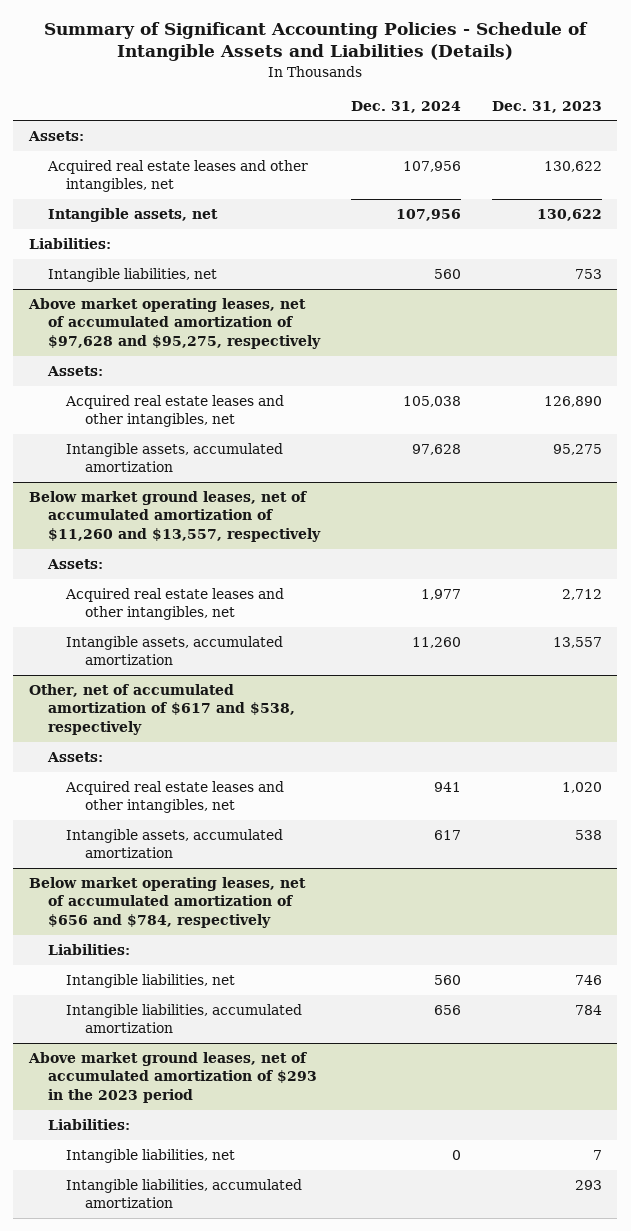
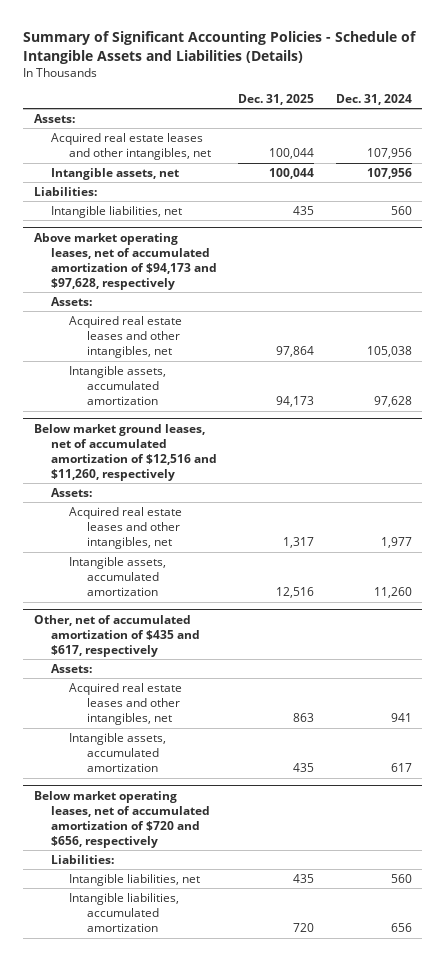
- | Dec. 31, 2024 | Dec. 31, 2023
+ | Dec. 31, 2025 | Dec. 31, 2024
- Above market operating leases, net of accumulated amortization of $97,628 and $95,275, respectively
+ Above market operating leases, net of accumulated amortization of $94,173 and $97,628, respectively
- Below market ground leases, net of accumulated amortization of $11,260 and $13,557, respectively
+ Below market ground leases, net of accumulated amortization of $12,516 and $11,260, respectively
- Other, net of accumulated amortization of $617 and $538, respectively
+ Other, net of accumulated amortization of $435 and $617, respectively
- Below market operating leases, net of accumulated amortization of $656 and $784, respectively
+ Below market operating leases, net of accumulated amortization of $720 and $656, respectively
- Above market ground leases, net of accumulated amortization of $293 in the 2023 period
- Liabilities:
- Intangible liabilities, net | 0 | 7
- Intangible liabilities, accumulated amortization | | 293

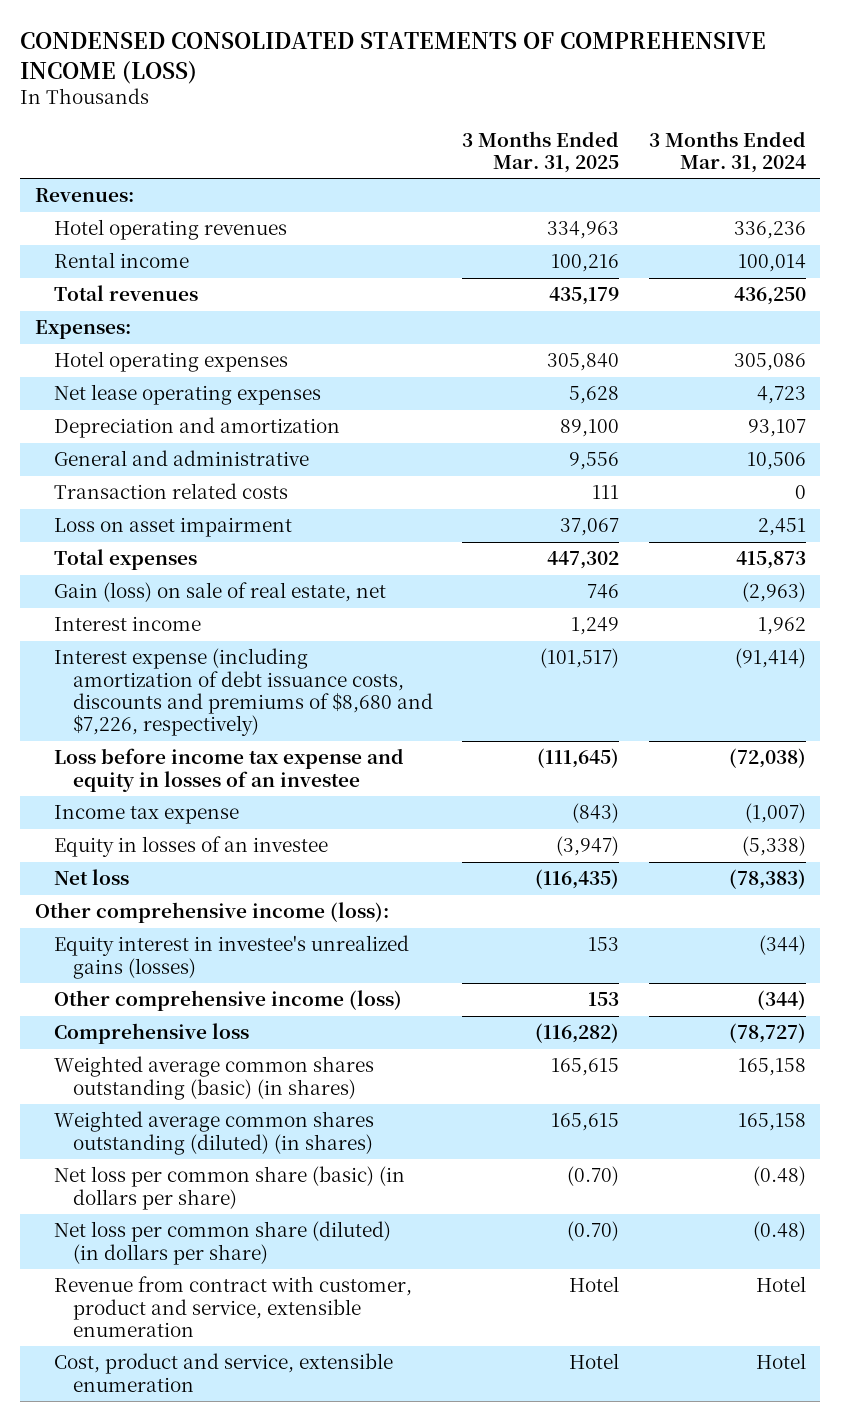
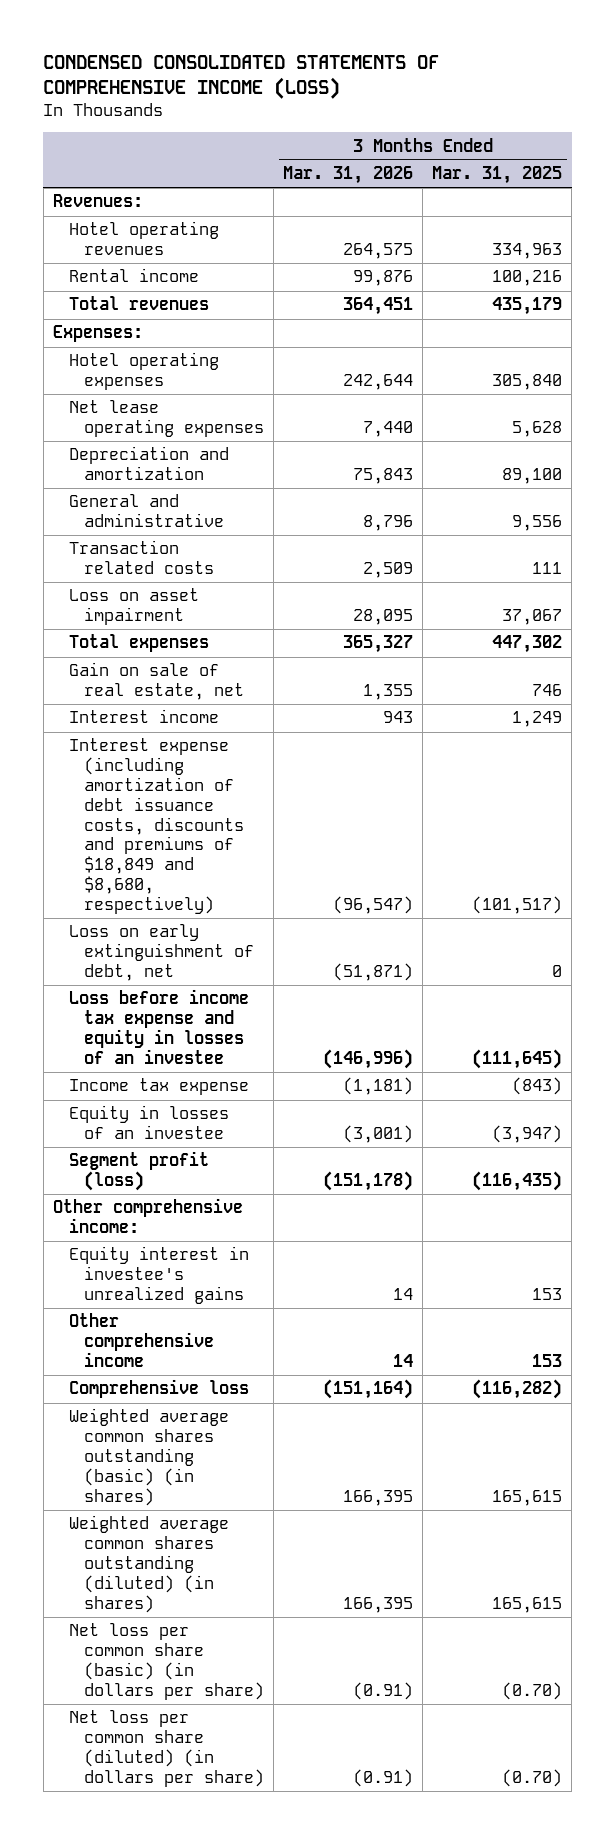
- | 3 Months Ended Mar. 31, 2025 | 3 Months Ended Mar. 31, 2024
+ | 3 Months Ended Mar. 31, 2026 | 3 Months Ended Mar. 31, 2025
- Gain (loss) on sale of real estate, net | 746 | (2,963)
+ Gain on sale of real estate, net | 1,355 | 746
- Interest expense (including amortization of debt issuance costs, discounts and premiums of $8,680 and $7,226, respectively) | (101,517) | (91,414)
+ Interest expense (including amortization of debt issuance costs, discounts and premiums of $18,849 and $8,680, respectively) | (96,547) | (101,517)
+ Loss on early extinguishment of debt, net | (51,871) | 0
- Net loss | (116,435) | (78,383)
- Other comprehensive income (loss):
- Equity interest in investee's unrealized gains (losses) | 153 | (344)
- Other comprehensive income (loss) | 153 | (344)
+ Segment profit (loss) | (151,178) | (116,435)
+ Other comprehensive income:
+ Equity interest in investee's unrealized gains | 14 | 153
+ Other comprehensive income | 14 | 153
- Revenue from contract with customer, product and service, extensible enumeration | Hotel | Hotel
- Cost, product and service, extensible enumeration | Hotel | Hotel

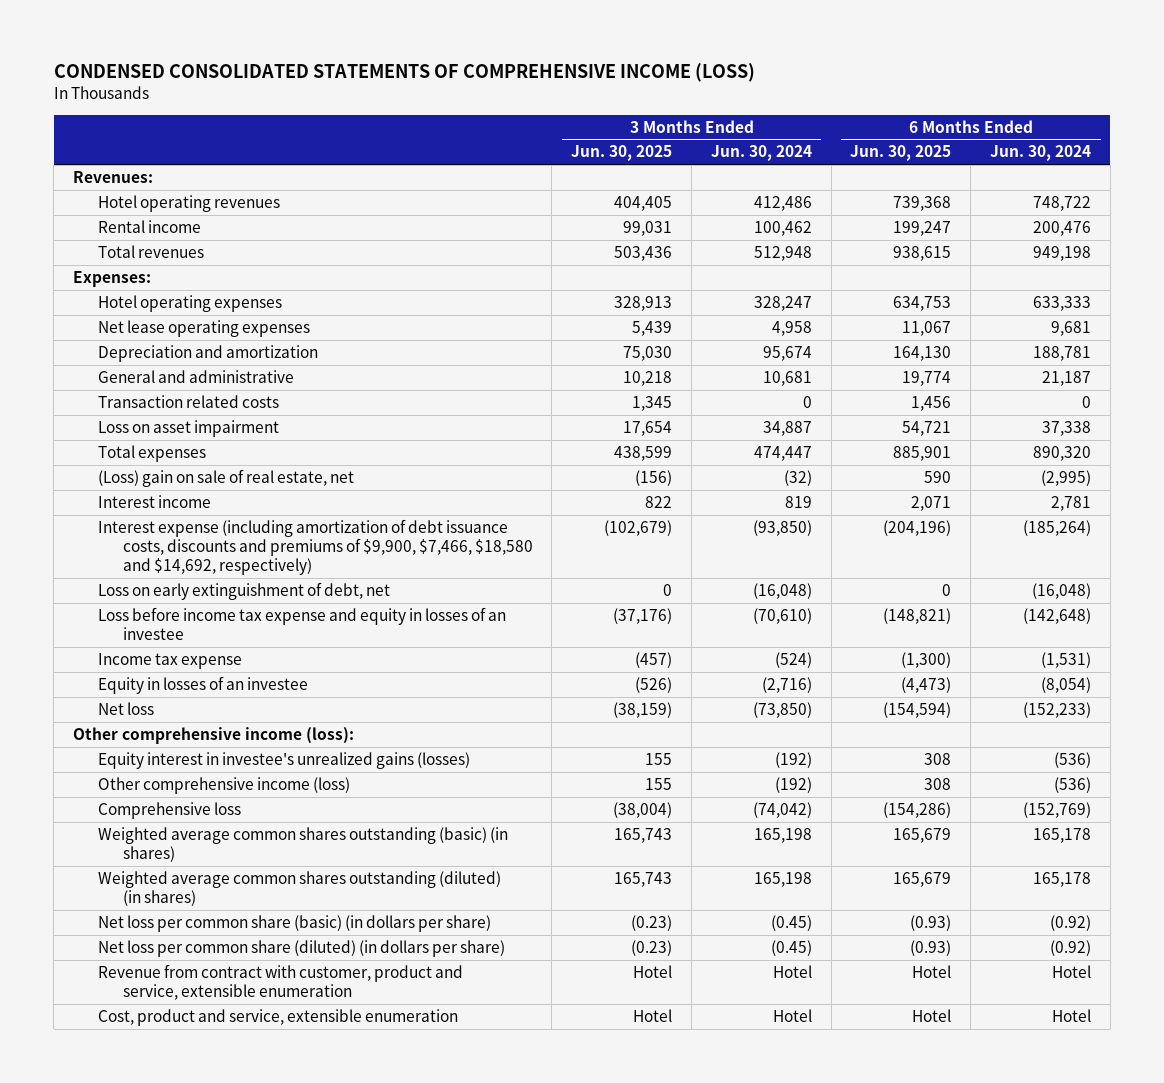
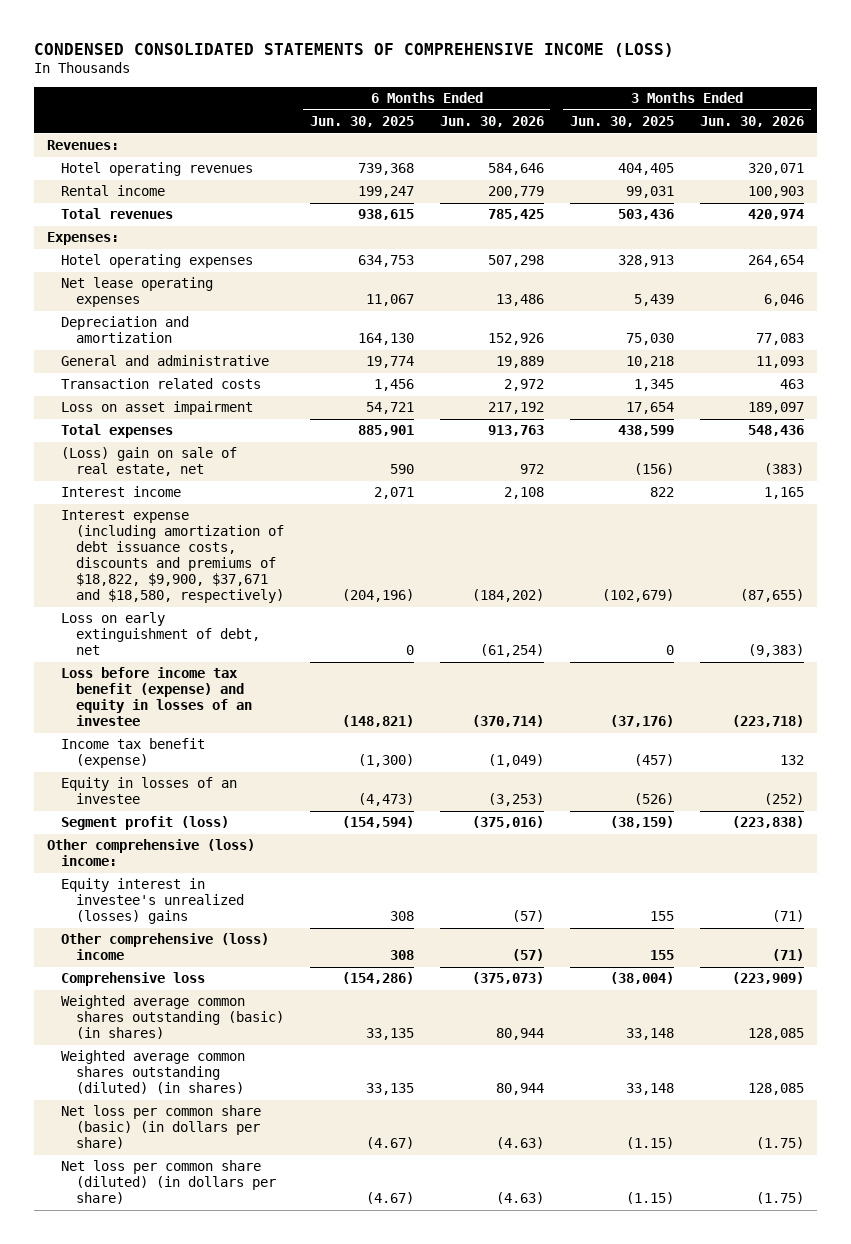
- | 3 Months Ended Jun. 30, 2025 | 3 Months Ended Jun. 30, 2024 | 6 Months Ended Jun. 30, 2025 | 6 Months Ended Jun. 30, 2024
+ | 6 Months Ended Jun. 30, 2025 | 6 Months Ended Jun. 30, 2026 | 3 Months Ended Jun. 30, 2025 | 3 Months Ended Jun. 30, 2026
- Interest expense (including amortization of debt issuance costs, discounts and premiums of $9,900, $7,466, $18,580 and $14,692, respectively) | (102,679) | (93,850) | (204,196) | (185,264)
+ Interest expense (including amortization of debt issuance costs, discounts and premiums of $18,822, $9,900, $37,671 and $18,580, respectively) | (204,196) | (184,202) | (102,679) | (87,655)
- Loss before income tax expense and equity in losses of an investee | (37,176) | (70,610) | (148,821) | (142,648)
- Income tax expense | (457) | (524) | (1,300) | (1,531)
+ Loss before income tax benefit (expense) and equity in losses of an investee | (148,821) | (370,714) | (37,176) | (223,718)
+ Income tax benefit (expense) | (1,300) | (1,049) | (457) | 132
- Net loss | (38,159) | (73,850) | (154,594) | (152,233)
- Other comprehensive income (loss):
- Equity interest in investee's unrealized gains (losses) | 155 | (192) | 308 | (536)
- Other comprehensive income (loss) | 155 | (192) | 308 | (536)
+ Segment profit (loss) | (154,594) | (375,016) | (38,159) | (223,838)
+ Other comprehensive (loss) income:
+ Equity interest in investee's unrealized (losses) gains | 308 | (57) | 155 | (71)
+ Other comprehensive (loss) income | 308 | (57) | 155 | (71)
- Weighted average common shares outstanding (basic) (in shares) | 165,743 | 165,198 | 165,679 | 165,178
- Weighted average common shares outstanding (diluted) (in shares) | 165,743 | 165,198 | 165,679 | 165,178
- Net loss per common share (basic) (in dollars per share) | (0.23) | (0.45) | (0.93) | (0.92)
- Net loss per common share (diluted) (in dollars per share) | (0.23) | (0.45) | (0.93) | (0.92)
- Revenue from contract with customer, product and service, extensible enumeration | Hotel | Hotel | Hotel | Hotel
- Cost, product and service, extensible enumeration | Hotel | Hotel | Hotel | Hotel
+ Weighted average common shares outstanding (basic) (in shares) | 33,135 | 80,944 | 33,148 | 128,085
+ Weighted average common shares outstanding (diluted) (in shares) | 33,135 | 80,944 | 33,148 | 128,085
+ Net loss per common share (basic) (in dollars per share) | (4.67) | (4.63) | (1.15) | (1.75)
+ Net loss per common share (diluted) (in dollars per share) | (4.67) | (4.63) | (1.15) | (1.75)

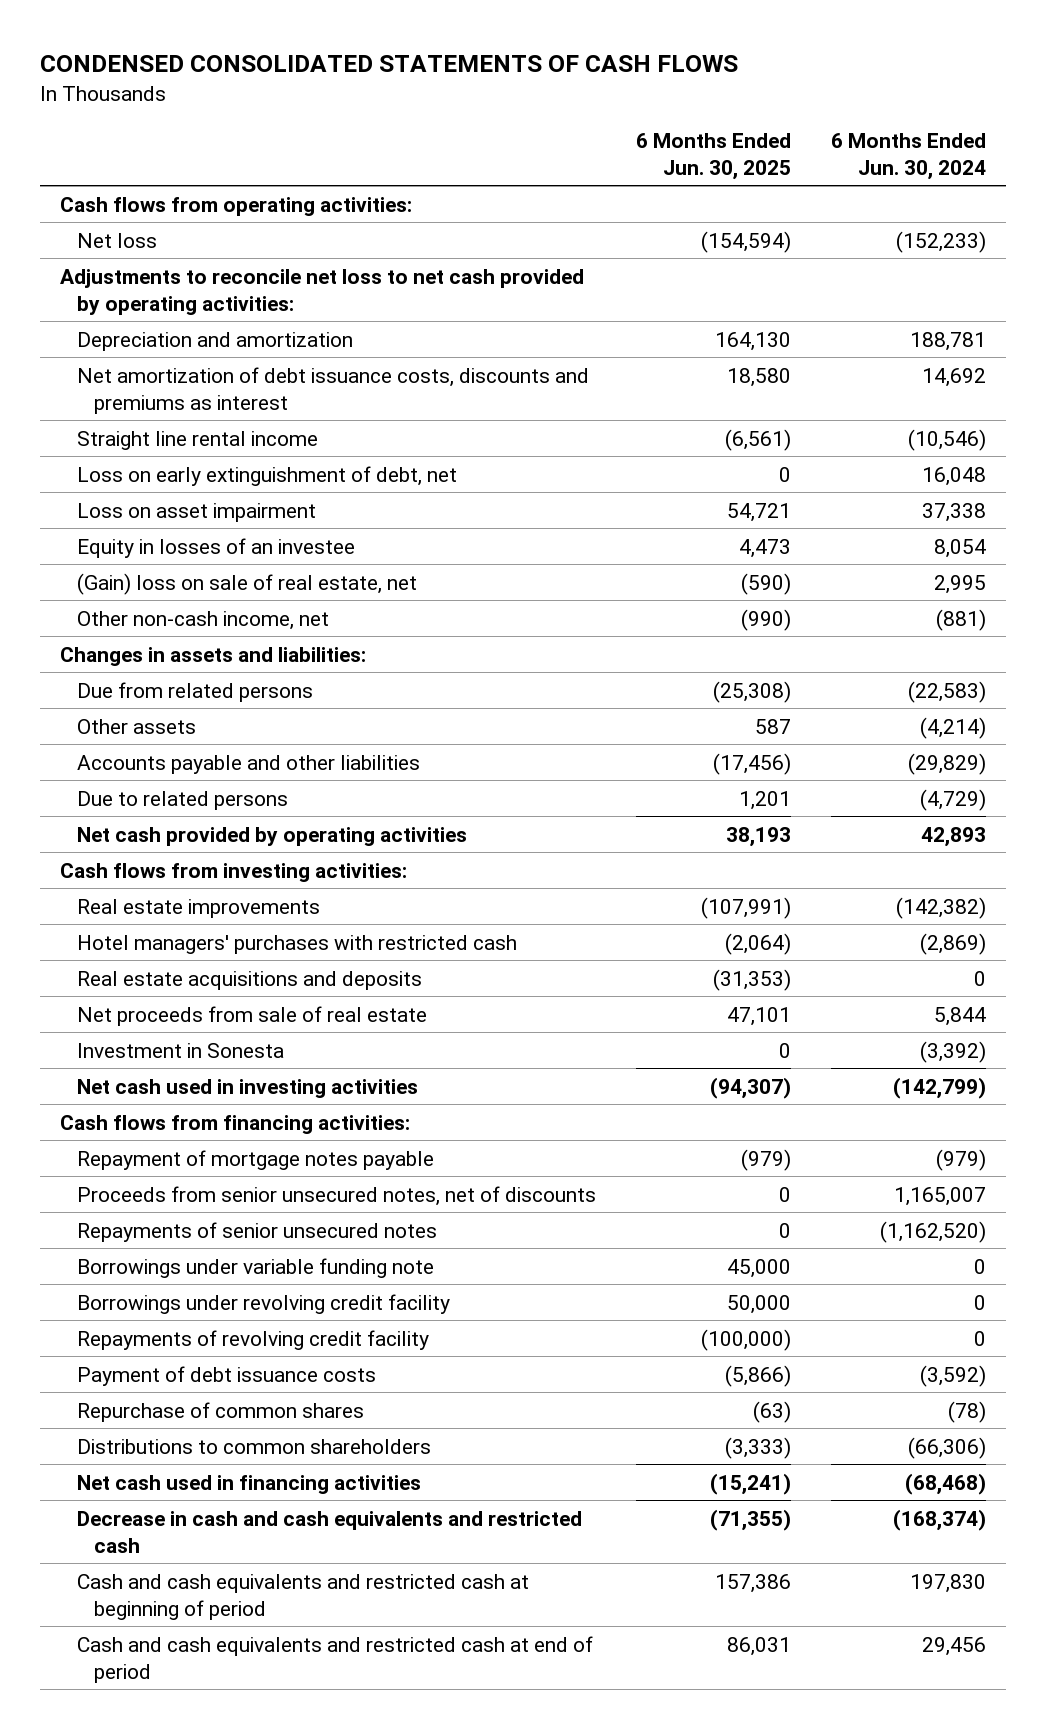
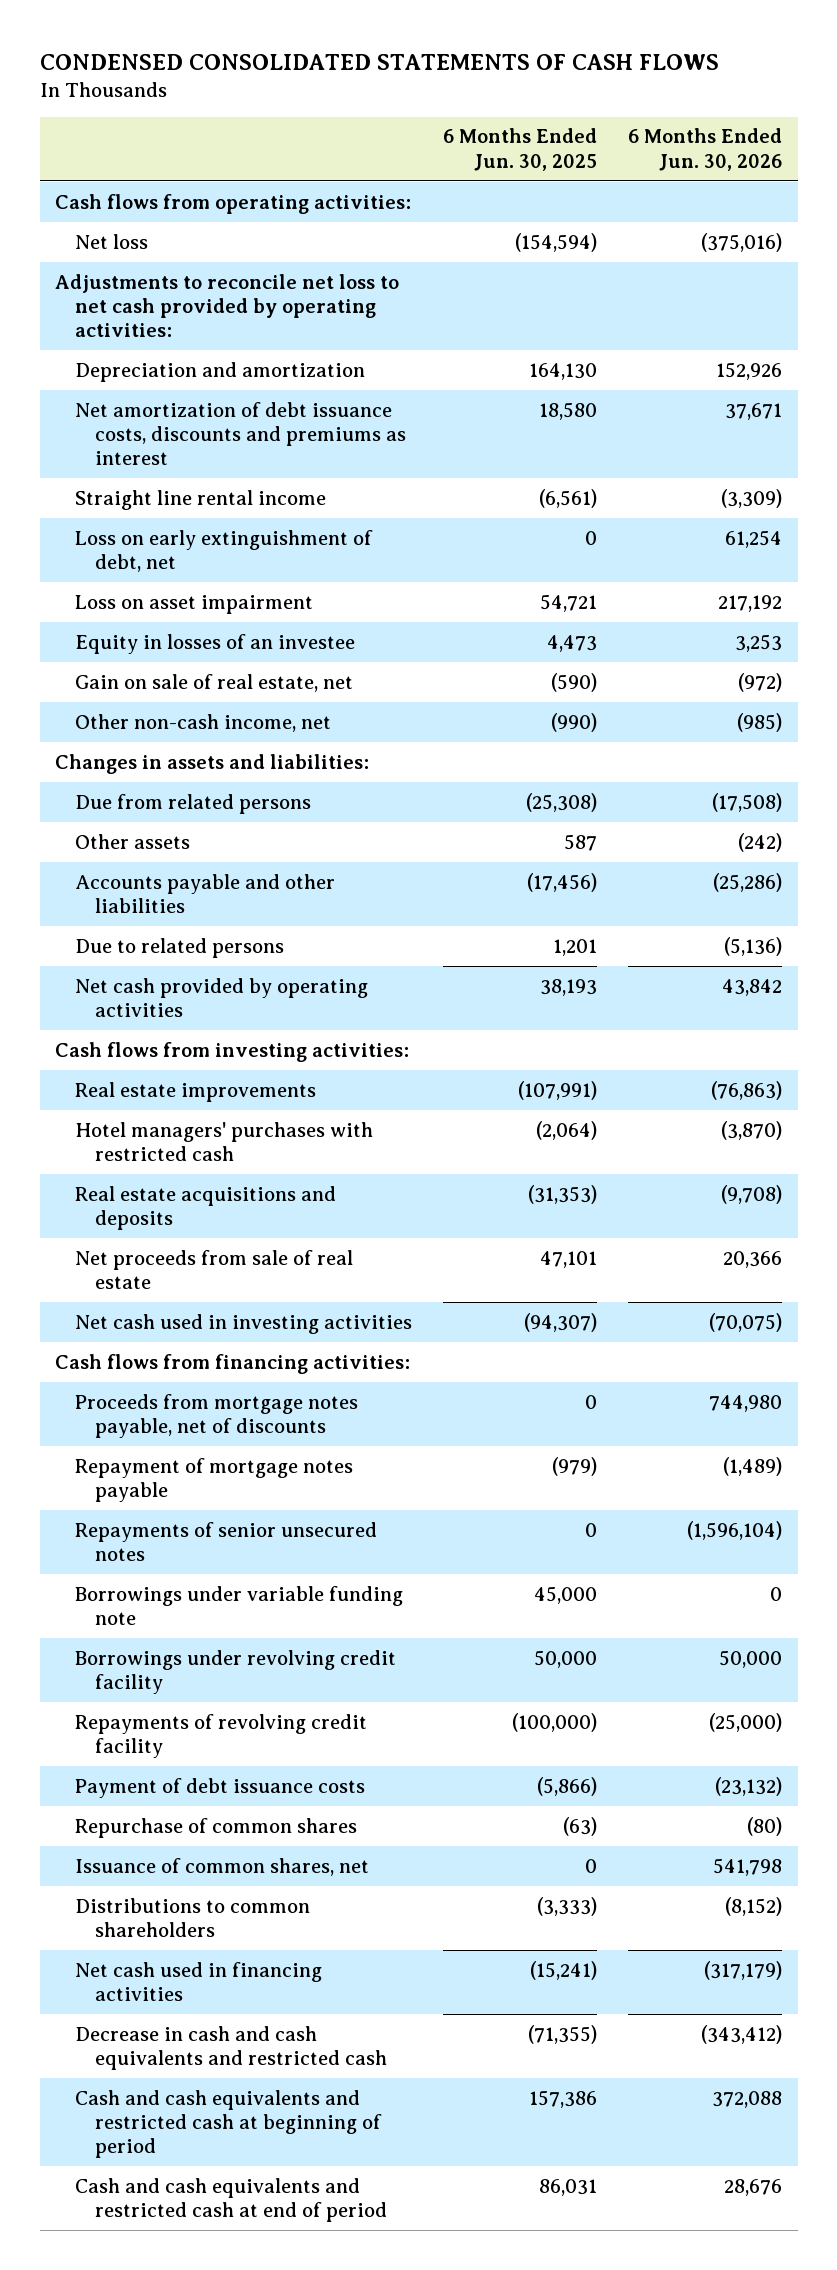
- | 6 Months Ended Jun. 30, 2025 | 6 Months Ended Jun. 30, 2024
+ | 6 Months Ended Jun. 30, 2025 | 6 Months Ended Jun. 30, 2026
- (Gain) loss on sale of real estate, net | (590) | 2,995
+ Gain on sale of real estate, net | (590) | (972)
- Investment in Sonesta | 0 | (3,392)
+ Proceeds from mortgage notes payable, net of discounts | 0 | 744,980
- Proceeds from senior unsecured notes, net of discounts | 0 | 1,165,007
+ Issuance of common shares, net | 0 | 541,798

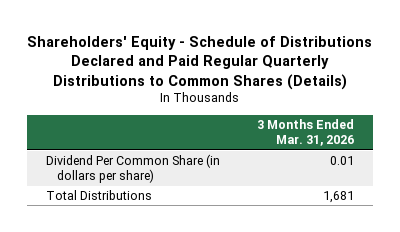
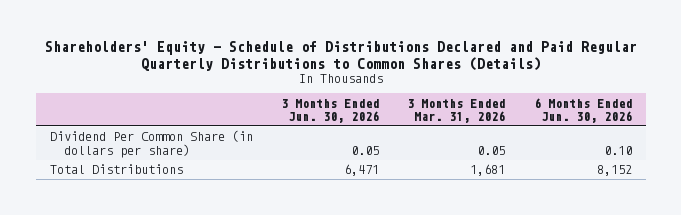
- | 3 Months Ended Mar. 31, 2026
+ | 3 Months Ended Jun. 30, 2026 | 3 Months Ended Mar. 31, 2026 | 6 Months Ended Jun. 30, 2026
- Dividend Per Common Share (in dollars per share) | 0.01
+ Dividend Per Common Share (in dollars per share) | 0.05 | 0.05 | 0.10

